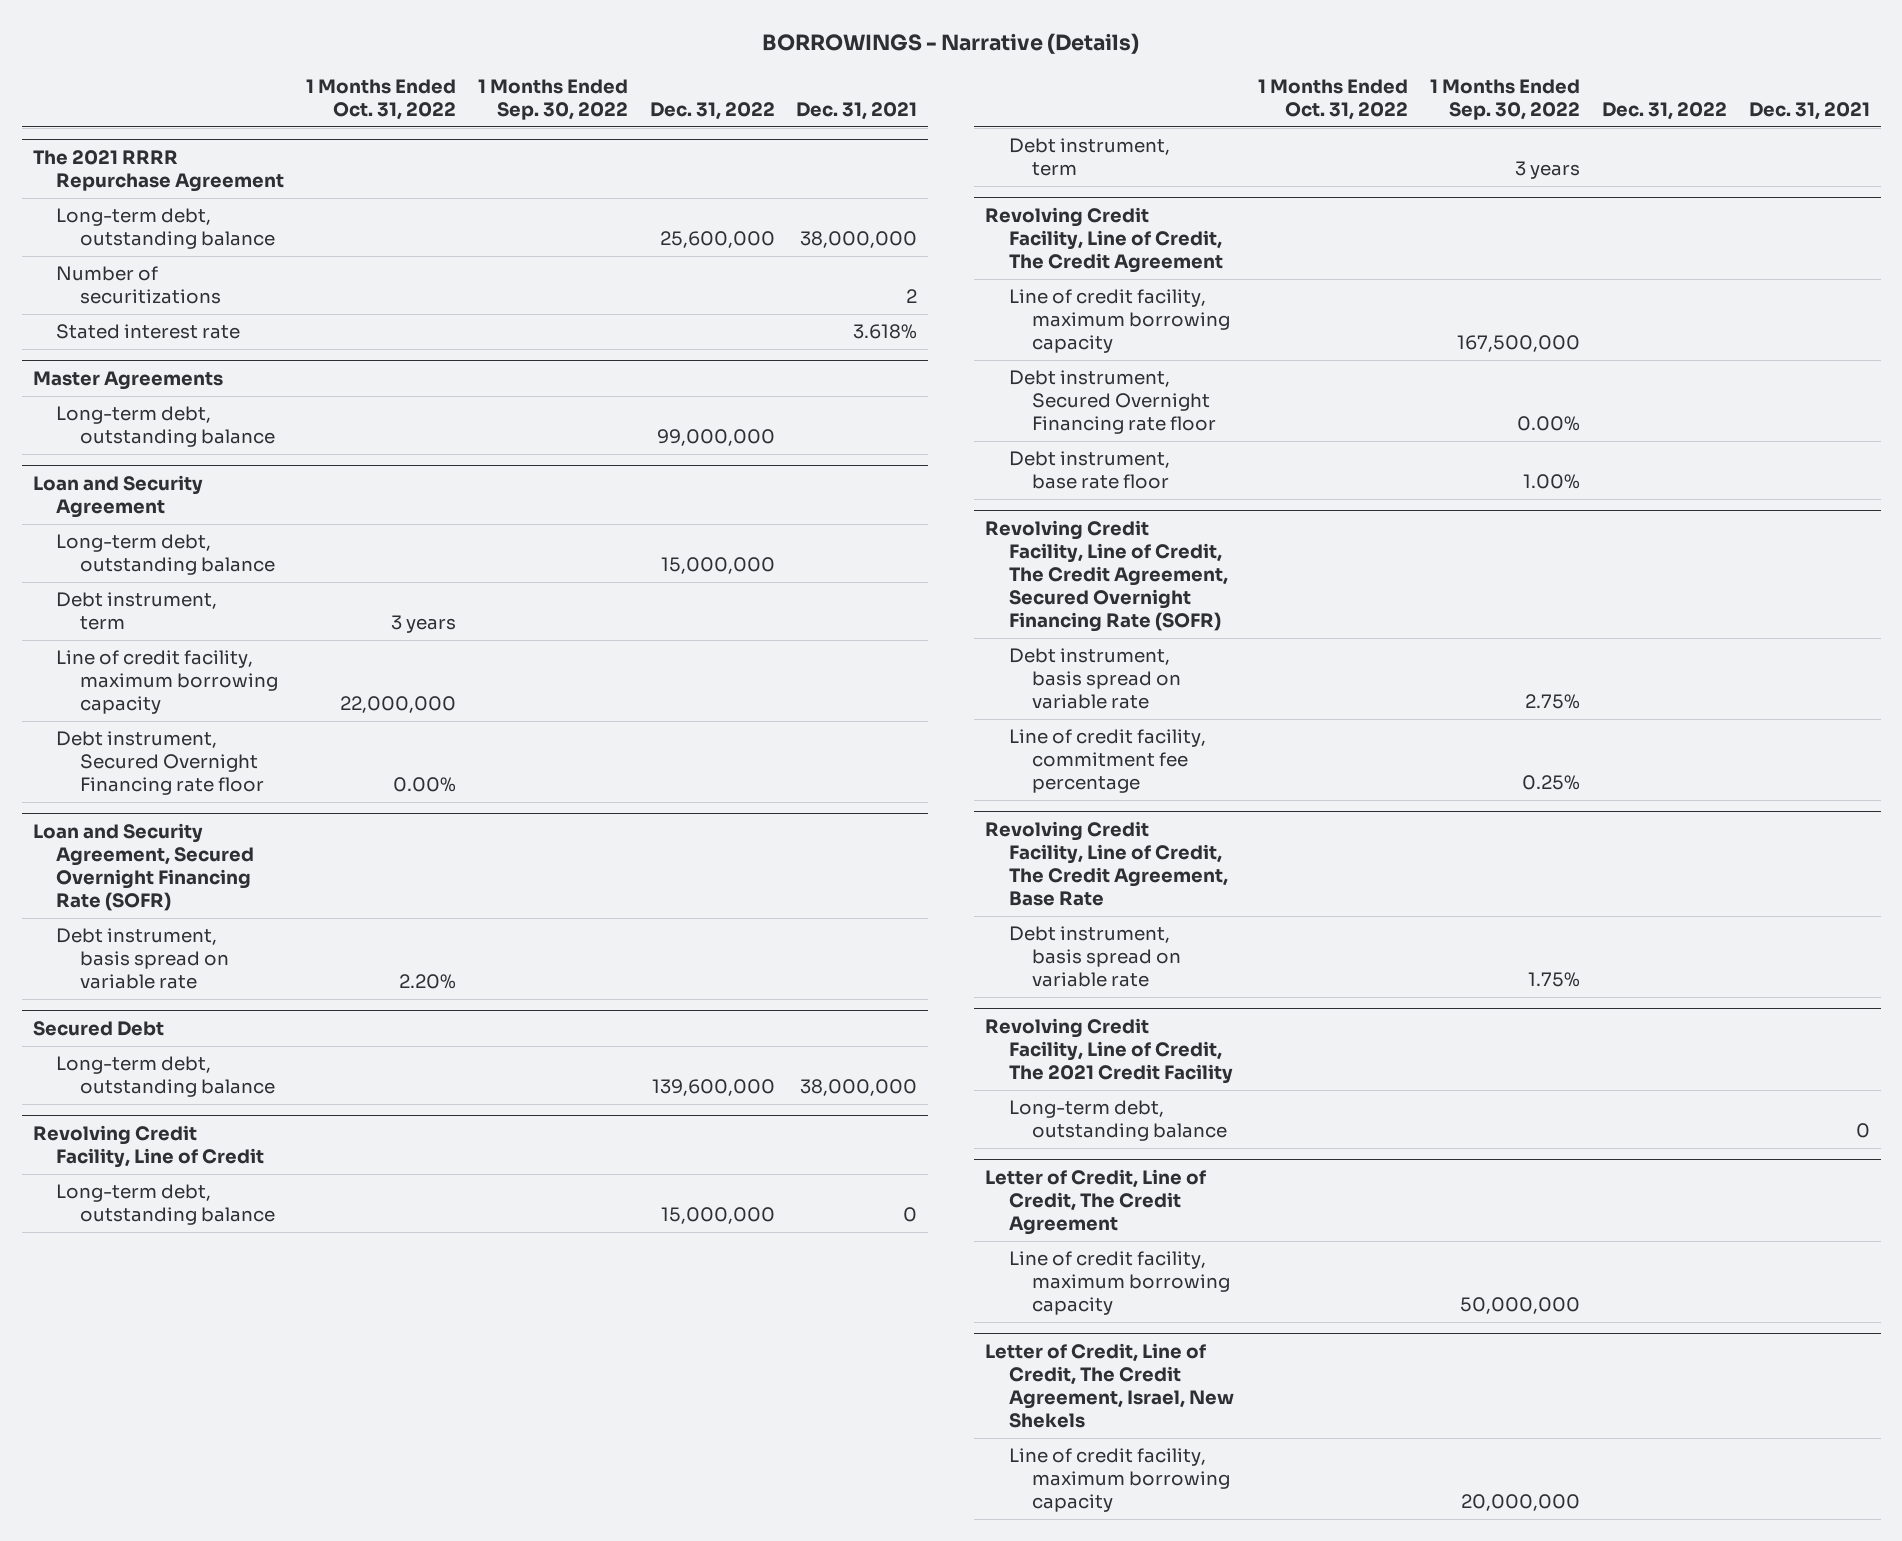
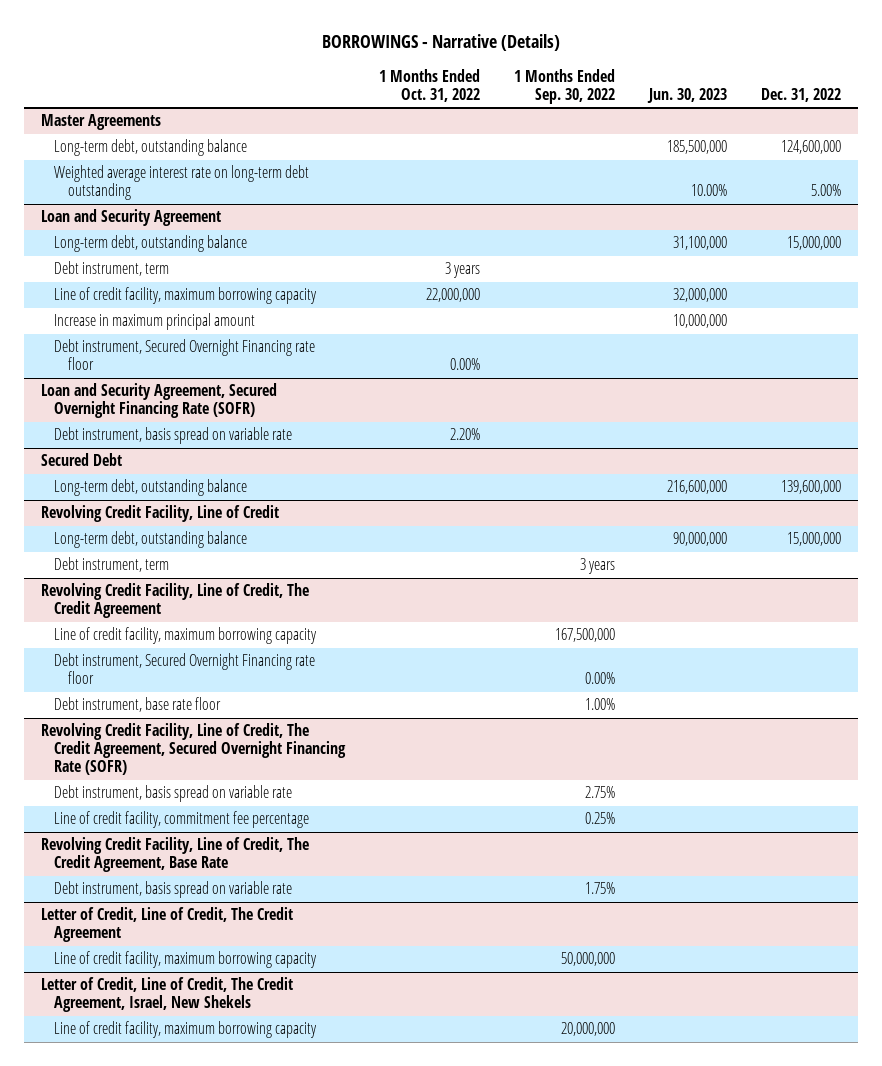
- | 1 Months Ended Oct. 31, 2022 | 1 Months Ended Sep. 30, 2022 | Dec. 31, 2022 | Dec. 31, 2021
+ | 1 Months Ended Oct. 31, 2022 | 1 Months Ended Sep. 30, 2022 | Jun. 30, 2023 | Dec. 31, 2022
- The 2021 RRRR Repurchase Agreement
- Long-term debt, outstanding balance | | | 25,600,000 | 38,000,000
- Number of securitizations | | | | 2
- Stated interest rate | | | | 3.618%
@ Master Agreements
- Long-term debt, outstanding balance | | | 99,000,000 |
+ Long-term debt, outstanding balance | | | 185,500,000 | 124,600,000
+ Weighted average interest rate on long-term debt outstanding | | | 10.00% | 5.00%
@ Loan and Security Agreement
+ Increase in maximum principal amount | | | 10,000,000 |
- Revolving Credit Facility, Line of Credit, The 2021 Credit Facility
- Long-term debt, outstanding balance | | | | 0

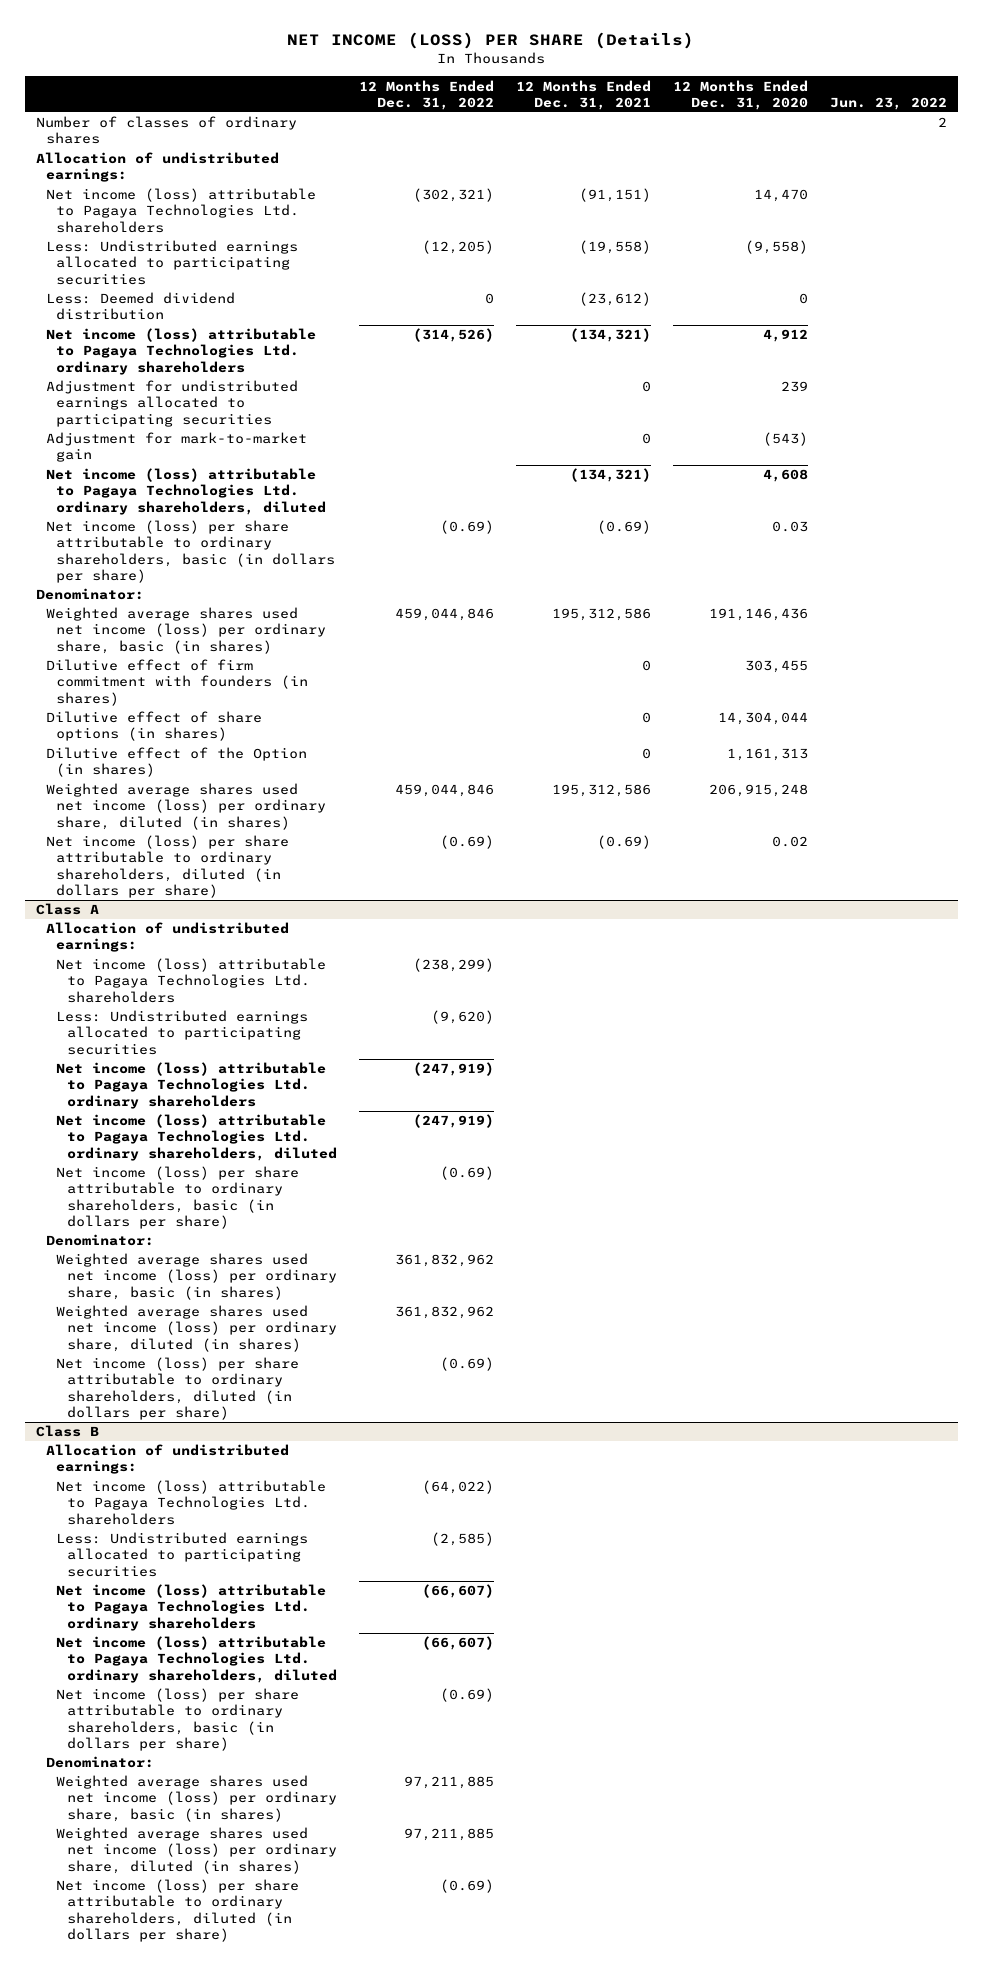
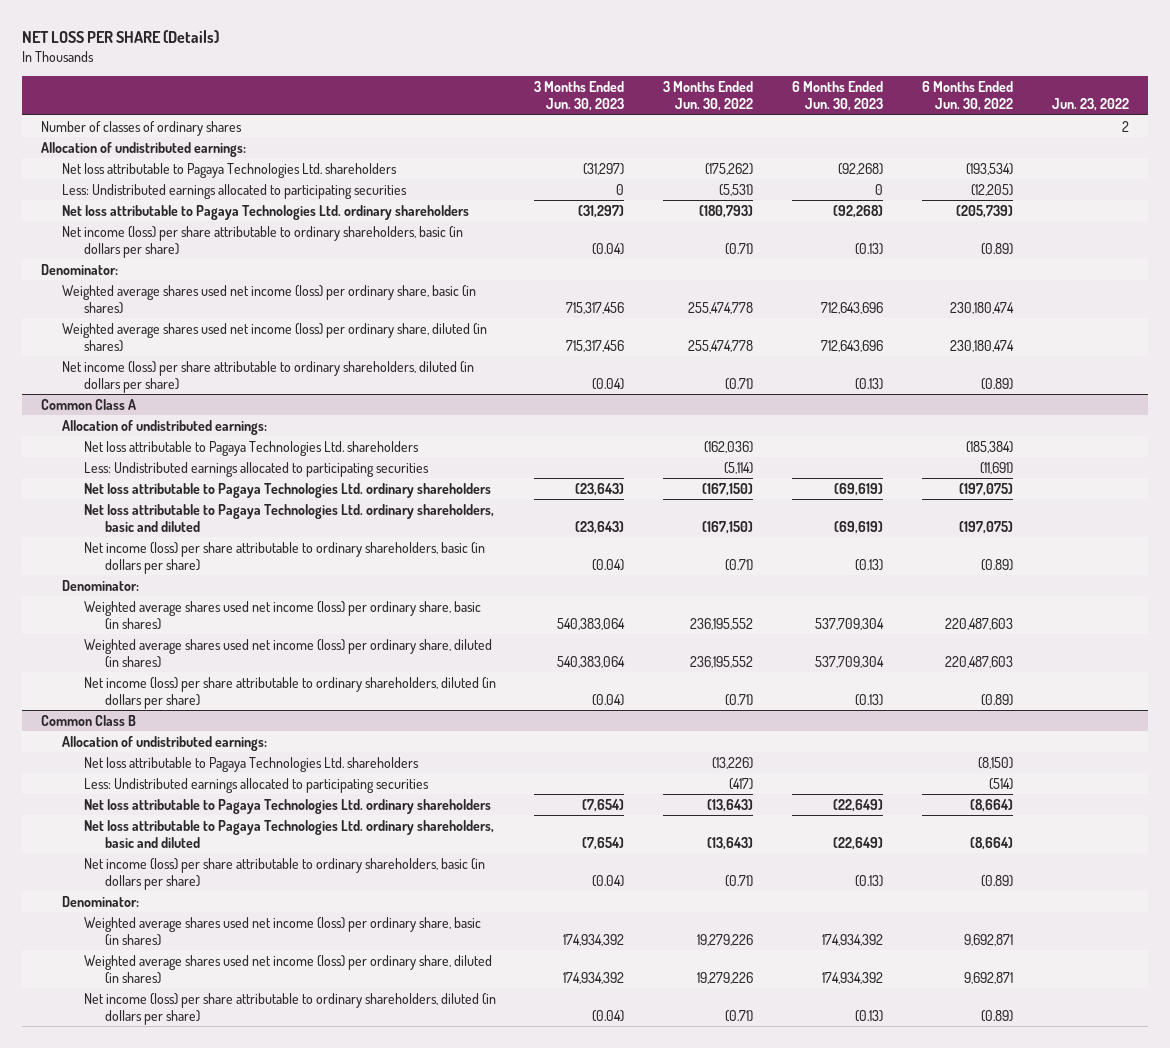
- NET INCOME (LOSS) PER SHARE (Details)
+ NET LOSS PER SHARE (Details)
- | 12 Months Ended Dec. 31, 2022 | 12 Months Ended Dec. 31, 2021 | 12 Months Ended Dec. 31, 2020 | Jun. 23, 2022
+ | 3 Months Ended Jun. 30, 2023 | 3 Months Ended Jun. 30, 2022 | 6 Months Ended Jun. 30, 2023 | 6 Months Ended Jun. 30, 2022 | Jun. 23, 2022
- Net income (loss) attributable to Pagaya Technologies Ltd. shareholders | (302,321) | (91,151) | 14,470 |
+ Net loss attributable to Pagaya Technologies Ltd. shareholders | (31,297) | (175,262) | (92,268) | (193,534) |
- Less: Deemed dividend distribution | 0 | (23,612) | 0 |
- Net income (loss) attributable to Pagaya Technologies Ltd. ordinary shareholders | (314,526) | (134,321) | 4,912 |
- Adjustment for undistributed earnings allocated to participating securities | | 0 | 239 |
- Adjustment for mark-to-market gain | | 0 | (543) |
- Net income (loss) attributable to Pagaya Technologies Ltd. ordinary shareholders, diluted | | (134,321) | 4,608 |
+ Net loss attributable to Pagaya Technologies Ltd. ordinary shareholders | (31,297) | (180,793) | (92,268) | (205,739) |
- Dilutive effect of firm commitment with founders (in shares) | | 0 | 303,455 |
- Dilutive effect of share options (in shares) | | 0 | 14,304,044 |
- Dilutive effect of the Option (in shares) | | 0 | 1,161,313 |
- Class A
+ Common Class A
- Net income (loss) attributable to Pagaya Technologies Ltd. shareholders | (238,299) | | |
+ Net loss attributable to Pagaya Technologies Ltd. shareholders | | (162,036) | | (185,384) |
- Net income (loss) attributable to Pagaya Technologies Ltd. ordinary shareholders | (247,919) | | |
- Net income (loss) attributable to Pagaya Technologies Ltd. ordinary shareholders, diluted | (247,919) | | |
+ Net loss attributable to Pagaya Technologies Ltd. ordinary shareholders | (23,643) | (167,150) | (69,619) | (197,075) |
+ Net loss attributable to Pagaya Technologies Ltd. ordinary shareholders, basic and diluted | (23,643) | (167,150) | (69,619) | (197,075) |
- Class B
+ Common Class B
- Net income (loss) attributable to Pagaya Technologies Ltd. shareholders | (64,022) | | |
+ Net loss attributable to Pagaya Technologies Ltd. shareholders | | (13,226) | | (8,150) |
- Net income (loss) attributable to Pagaya Technologies Ltd. ordinary shareholders | (66,607) | | |
- Net income (loss) attributable to Pagaya Technologies Ltd. ordinary shareholders, diluted | (66,607) | | |
+ Net loss attributable to Pagaya Technologies Ltd. ordinary shareholders | (7,654) | (13,643) | (22,649) | (8,664) |
+ Net loss attributable to Pagaya Technologies Ltd. ordinary shareholders, basic and diluted | (7,654) | (13,643) | (22,649) | (8,664) |

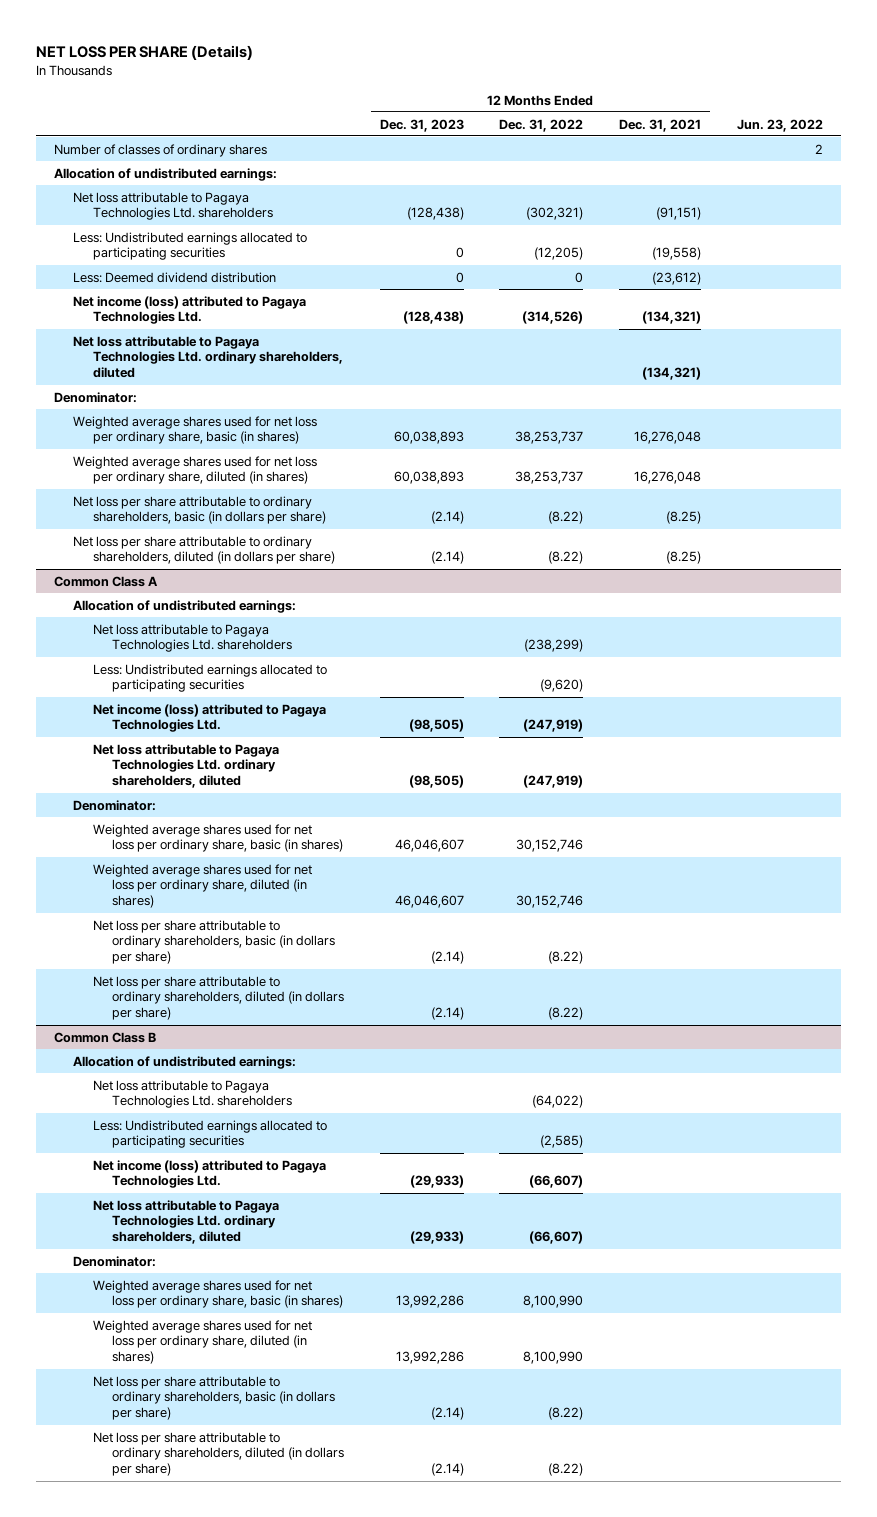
- | 3 Months Ended Jun. 30, 2023 | 3 Months Ended Jun. 30, 2022 | 6 Months Ended Jun. 30, 2023 | 6 Months Ended Jun. 30, 2022 | Jun. 23, 2022
+ | 12 Months Ended Dec. 31, 2023 | 12 Months Ended Dec. 31, 2022 | 12 Months Ended Dec. 31, 2021 | Jun. 23, 2022
- Net loss attributable to Pagaya Technologies Ltd. ordinary shareholders | (31,297) | (180,793) | (92,268) | (205,739) |
- Net income (loss) per share attributable to ordinary shareholders, basic (in dollars per share) | (0.04) | (0.71) | (0.13) | (0.89) |
+ Less: Deemed dividend distribution | 0 | 0 | (23,612) |
+ Net income (loss) attributed to Pagaya Technologies Ltd. | (128,438) | (314,526) | (134,321) |
+ Net loss attributable to Pagaya Technologies Ltd. ordinary shareholders, diluted | | | (134,321) |
- Weighted average shares used net income (loss) per ordinary share, basic (in shares) | 715,317,456 | 255,474,778 | 712,643,696 | 230,180,474 |
- Weighted average shares used net income (loss) per ordinary share, diluted (in shares) | 715,317,456 | 255,474,778 | 712,643,696 | 230,180,474 |
- Net income (loss) per share attributable to ordinary shareholders, diluted (in dollars per share) | (0.04) | (0.71) | (0.13) | (0.89) |
+ Weighted average shares used for net loss per ordinary share, basic (in shares) | 60,038,893 | 38,253,737 | 16,276,048 |
+ Weighted average shares used for net loss per ordinary share, diluted (in shares) | 60,038,893 | 38,253,737 | 16,276,048 |
+ Net loss per share attributable to ordinary shareholders, basic (in dollars per share) | (2.14) | (8.22) | (8.25) |
+ Net loss per share attributable to ordinary shareholders, diluted (in dollars per share) | (2.14) | (8.22) | (8.25) |
@ Common Class A
- Net loss attributable to Pagaya Technologies Ltd. ordinary shareholders | (23,643) | (167,150) | (69,619) | (197,075) |
- Net loss attributable to Pagaya Technologies Ltd. ordinary shareholders, basic and diluted | (23,643) | (167,150) | (69,619) | (197,075) |
- Net income (loss) per share attributable to ordinary shareholders, basic (in dollars per share) | (0.04) | (0.71) | (0.13) | (0.89) |
+ Net income (loss) attributed to Pagaya Technologies Ltd. | (98,505) | (247,919) | |
+ Net loss attributable to Pagaya Technologies Ltd. ordinary shareholders, diluted | (98,505) | (247,919) | |
- Weighted average shares used net income (loss) per ordinary share, basic (in shares) | 540,383,064 | 236,195,552 | 537,709,304 | 220,487,603 |
- Weighted average shares used net income (loss) per ordinary share, diluted (in shares) | 540,383,064 | 236,195,552 | 537,709,304 | 220,487,603 |
- Net income (loss) per share attributable to ordinary shareholders, diluted (in dollars per share) | (0.04) | (0.71) | (0.13) | (0.89) |
+ Weighted average shares used for net loss per ordinary share, basic (in shares) | 46,046,607 | 30,152,746 | |
+ Weighted average shares used for net loss per ordinary share, diluted (in shares) | 46,046,607 | 30,152,746 | |
+ Net loss per share attributable to ordinary shareholders, basic (in dollars per share) | (2.14) | (8.22) | |
+ Net loss per share attributable to ordinary shareholders, diluted (in dollars per share) | (2.14) | (8.22) | |
@ Common Class B
- Net loss attributable to Pagaya Technologies Ltd. ordinary shareholders | (7,654) | (13,643) | (22,649) | (8,664) |
- Net loss attributable to Pagaya Technologies Ltd. ordinary shareholders, basic and diluted | (7,654) | (13,643) | (22,649) | (8,664) |
- Net income (loss) per share attributable to ordinary shareholders, basic (in dollars per share) | (0.04) | (0.71) | (0.13) | (0.89) |
+ Net income (loss) attributed to Pagaya Technologies Ltd. | (29,933) | (66,607) | |
+ Net loss attributable to Pagaya Technologies Ltd. ordinary shareholders, diluted | (29,933) | (66,607) | |
- Weighted average shares used net income (loss) per ordinary share, basic (in shares) | 174,934,392 | 19,279,226 | 174,934,392 | 9,692,871 |
- Weighted average shares used net income (loss) per ordinary share, diluted (in shares) | 174,934,392 | 19,279,226 | 174,934,392 | 9,692,871 |
- Net income (loss) per share attributable to ordinary shareholders, diluted (in dollars per share) | (0.04) | (0.71) | (0.13) | (0.89) |
+ Weighted average shares used for net loss per ordinary share, basic (in shares) | 13,992,286 | 8,100,990 | |
+ Weighted average shares used for net loss per ordinary share, diluted (in shares) | 13,992,286 | 8,100,990 | |
+ Net loss per share attributable to ordinary shareholders, basic (in dollars per share) | (2.14) | (8.22) | |
+ Net loss per share attributable to ordinary shareholders, diluted (in dollars per share) | (2.14) | (8.22) | |

